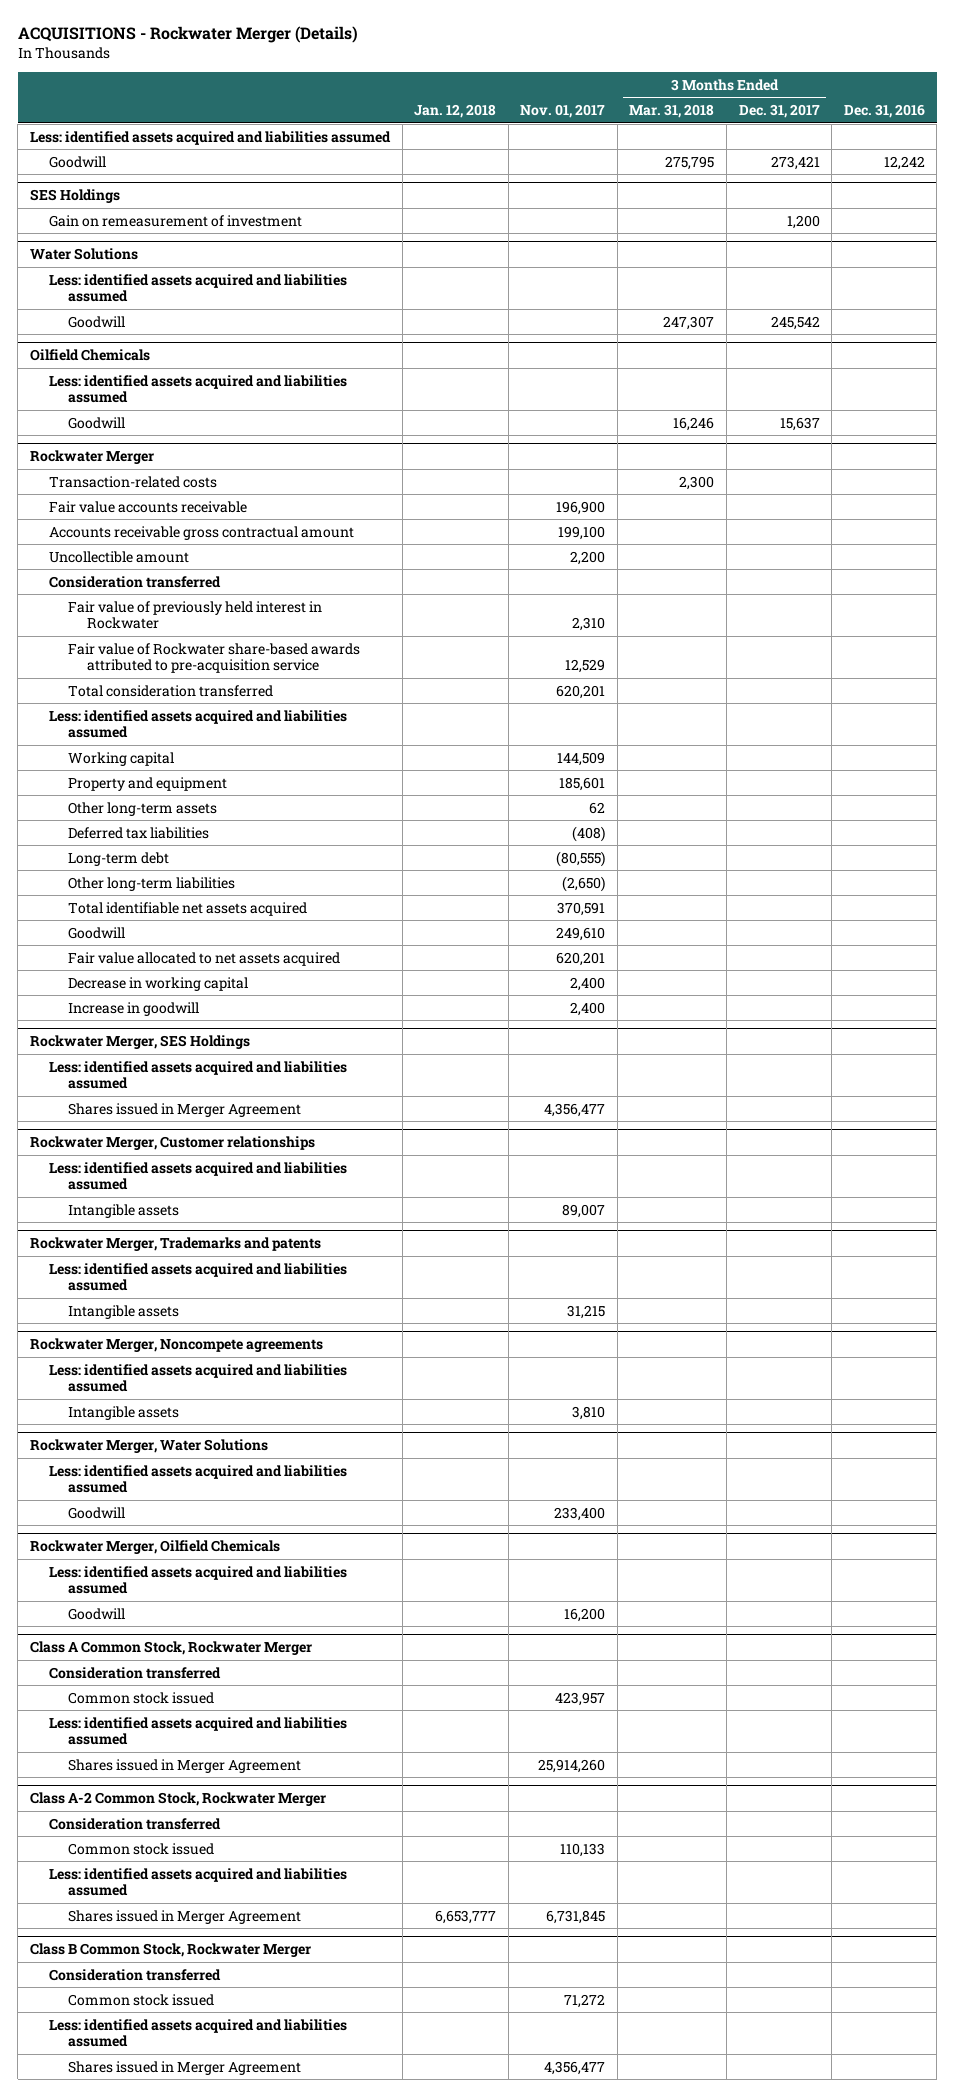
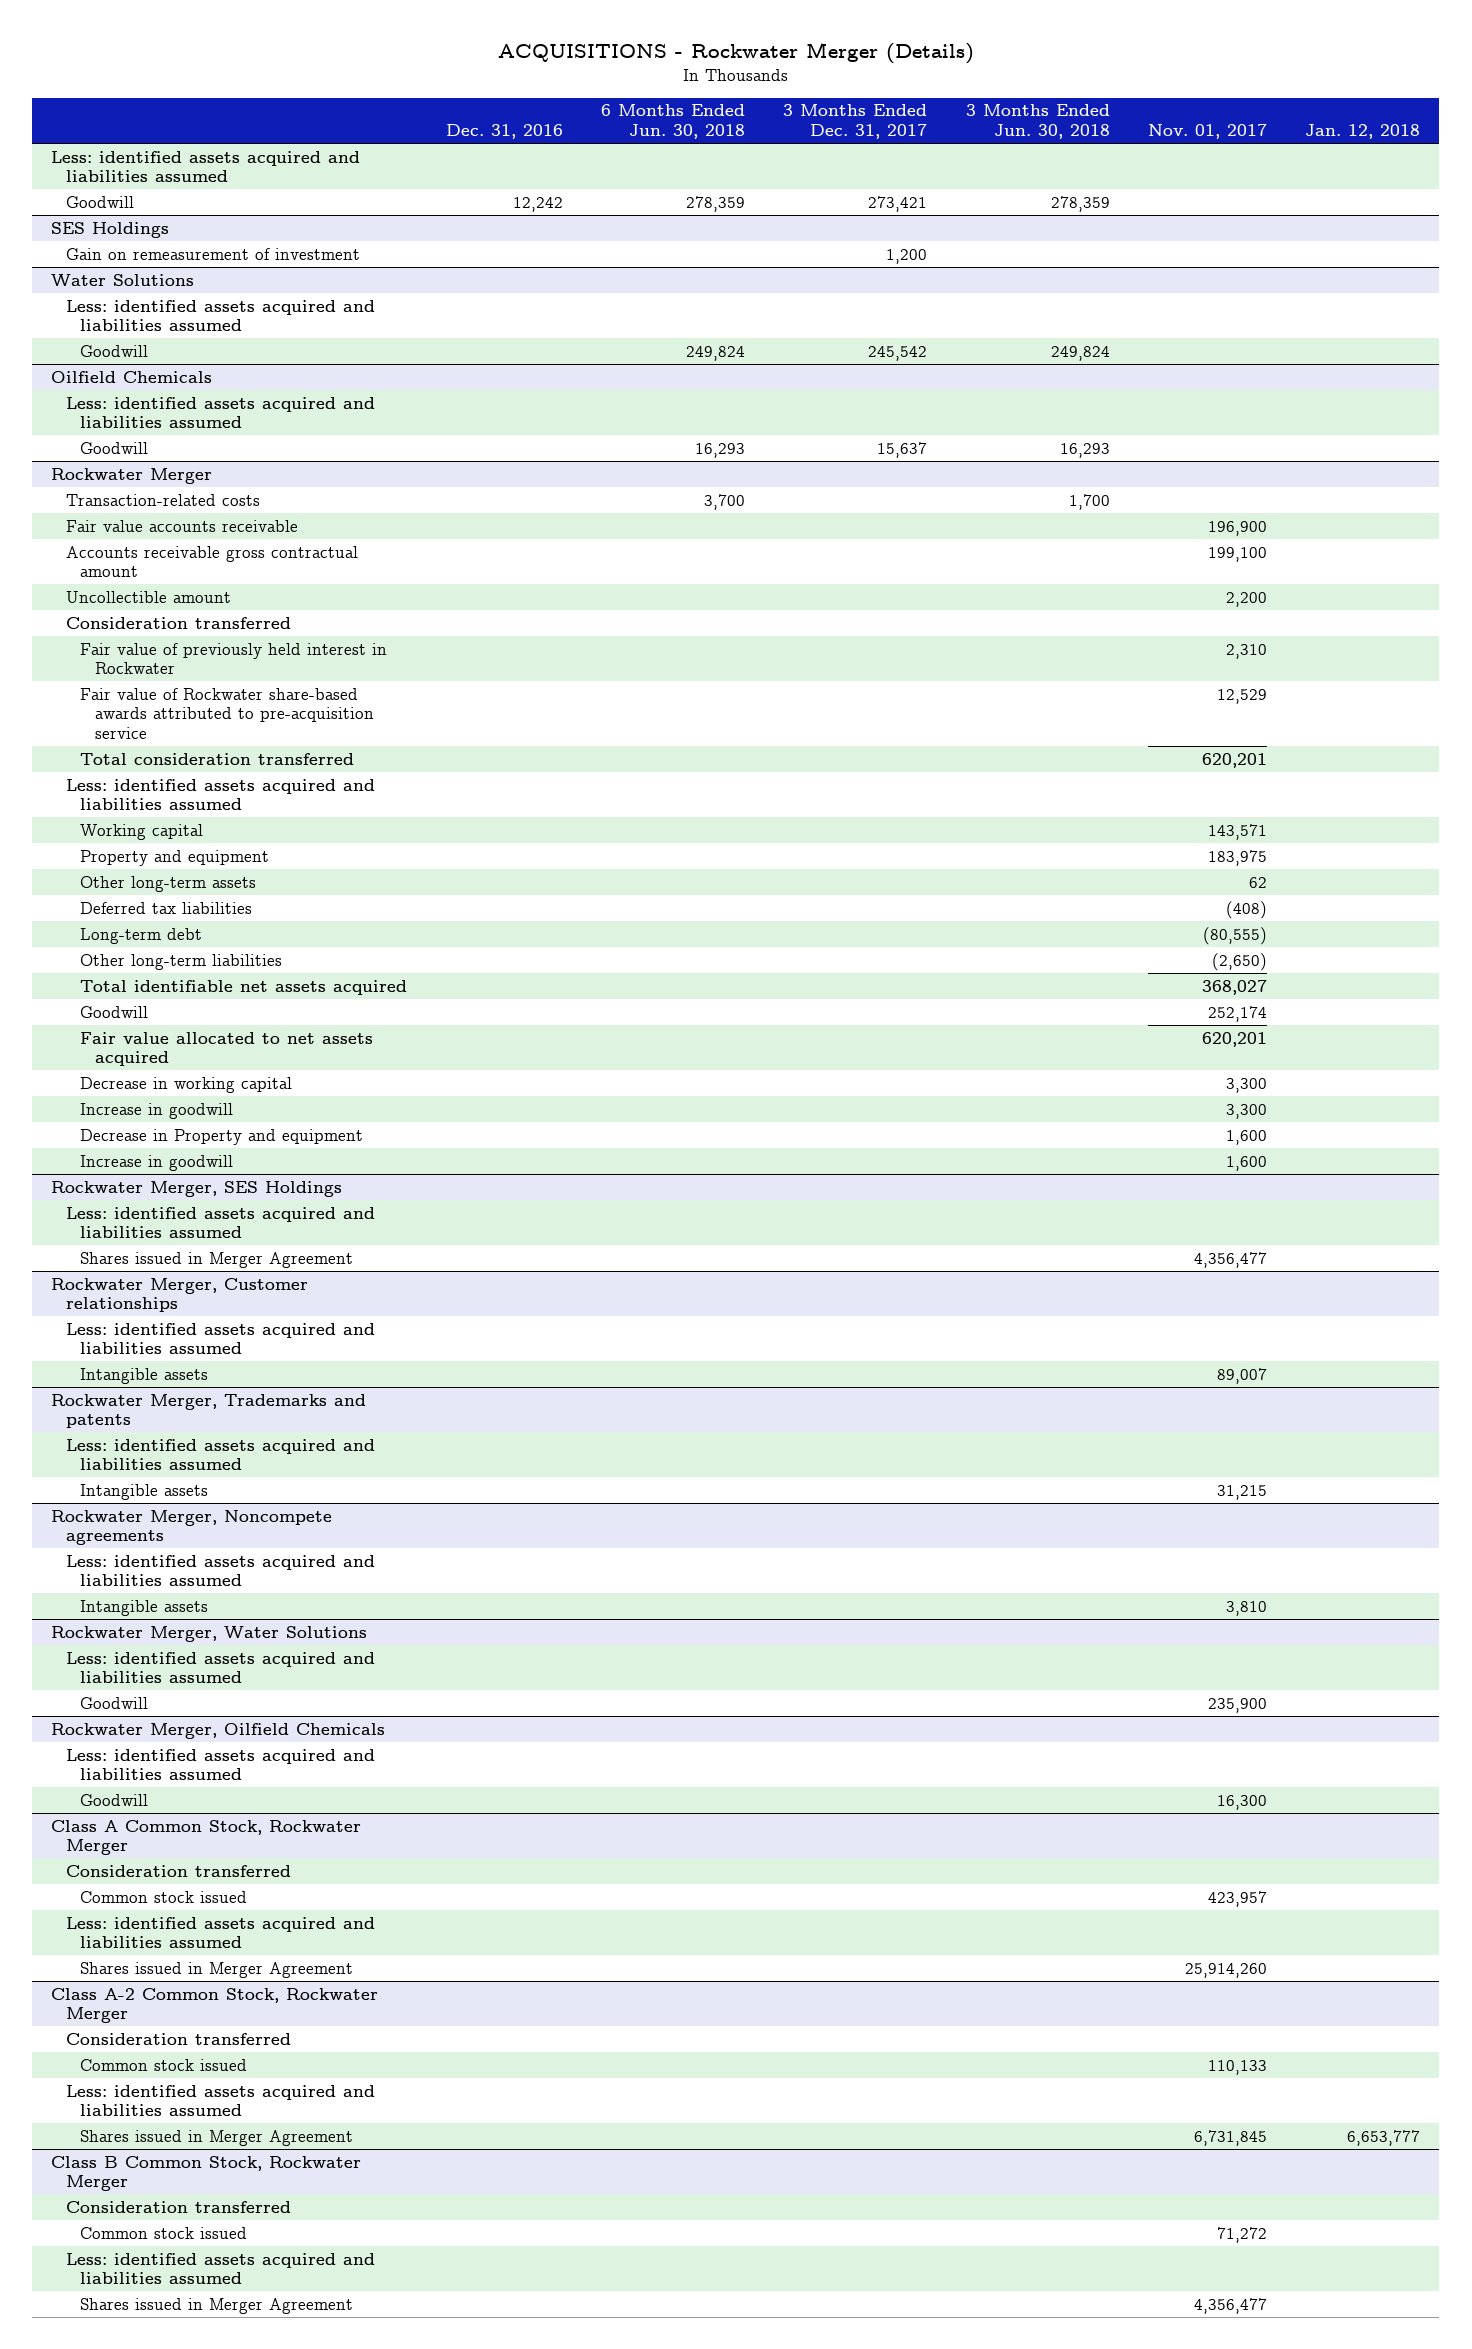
- | Jan. 12, 2018 | Nov. 01, 2017 | 3 Months Ended Mar. 31, 2018 | 3 Months Ended Dec. 31, 2017 | Dec. 31, 2016
+ | Dec. 31, 2016 | 6 Months Ended Jun. 30, 2018 | 3 Months Ended Dec. 31, 2017 | 3 Months Ended Jun. 30, 2018 | Nov. 01, 2017 | Jan. 12, 2018
@ Rockwater Merger
- Working capital | | 144,509 | | |
- Property and equipment | | 185,601 | | |
+ Working capital | | | | | 143,571 |
+ Property and equipment | | | | | 183,975 |
- Total identifiable net assets acquired | | 370,591 | | |
- Goodwill | | 249,610 | | |
+ Total identifiable net assets acquired | | | | | 368,027 |
+ Goodwill | | | | | 252,174 |
- Decrease in working capital | | 2,400 | | |
- Increase in goodwill | | 2,400 | | |
+ Decrease in working capital | | | | | 3,300 |
+ Increase in goodwill | | | | | 3,300 |
+ Decrease in Property and equipment | | | | | 1,600 |
+ Increase in goodwill | | | | | 1,600 |
@ Rockwater Merger, Water Solutions
- Goodwill | | 233,400 | | |
+ Goodwill | | | | | 235,900 |
@ Rockwater Merger, Oilfield Chemicals
- Goodwill | | 16,200 | | |
+ Goodwill | | | | | 16,300 |

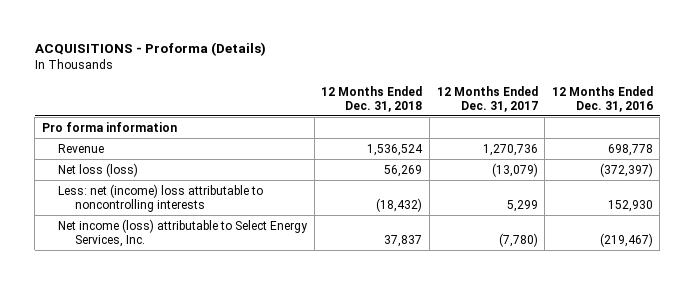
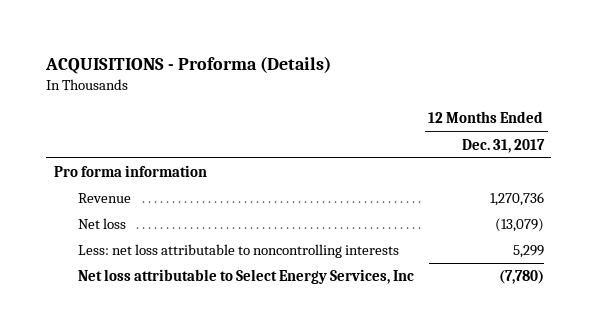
- | 12 Months Ended Dec. 31, 2018 | 12 Months Ended Dec. 31, 2017 | 12 Months Ended Dec. 31, 2016
+ | 12 Months Ended Dec. 31, 2017
- Net loss (loss) | 56,269 | (13,079) | (372,397)
- Less: net (income) loss attributable to noncontrolling interests | (18,432) | 5,299 | 152,930
- Net income (loss) attributable to Select Energy Services, Inc. | 37,837 | (7,780) | (219,467)
+ Net loss | (13,079)
+ Less: net loss attributable to noncontrolling interests | 5,299
+ Net loss attributable to Select Energy Services, Inc | (7,780)

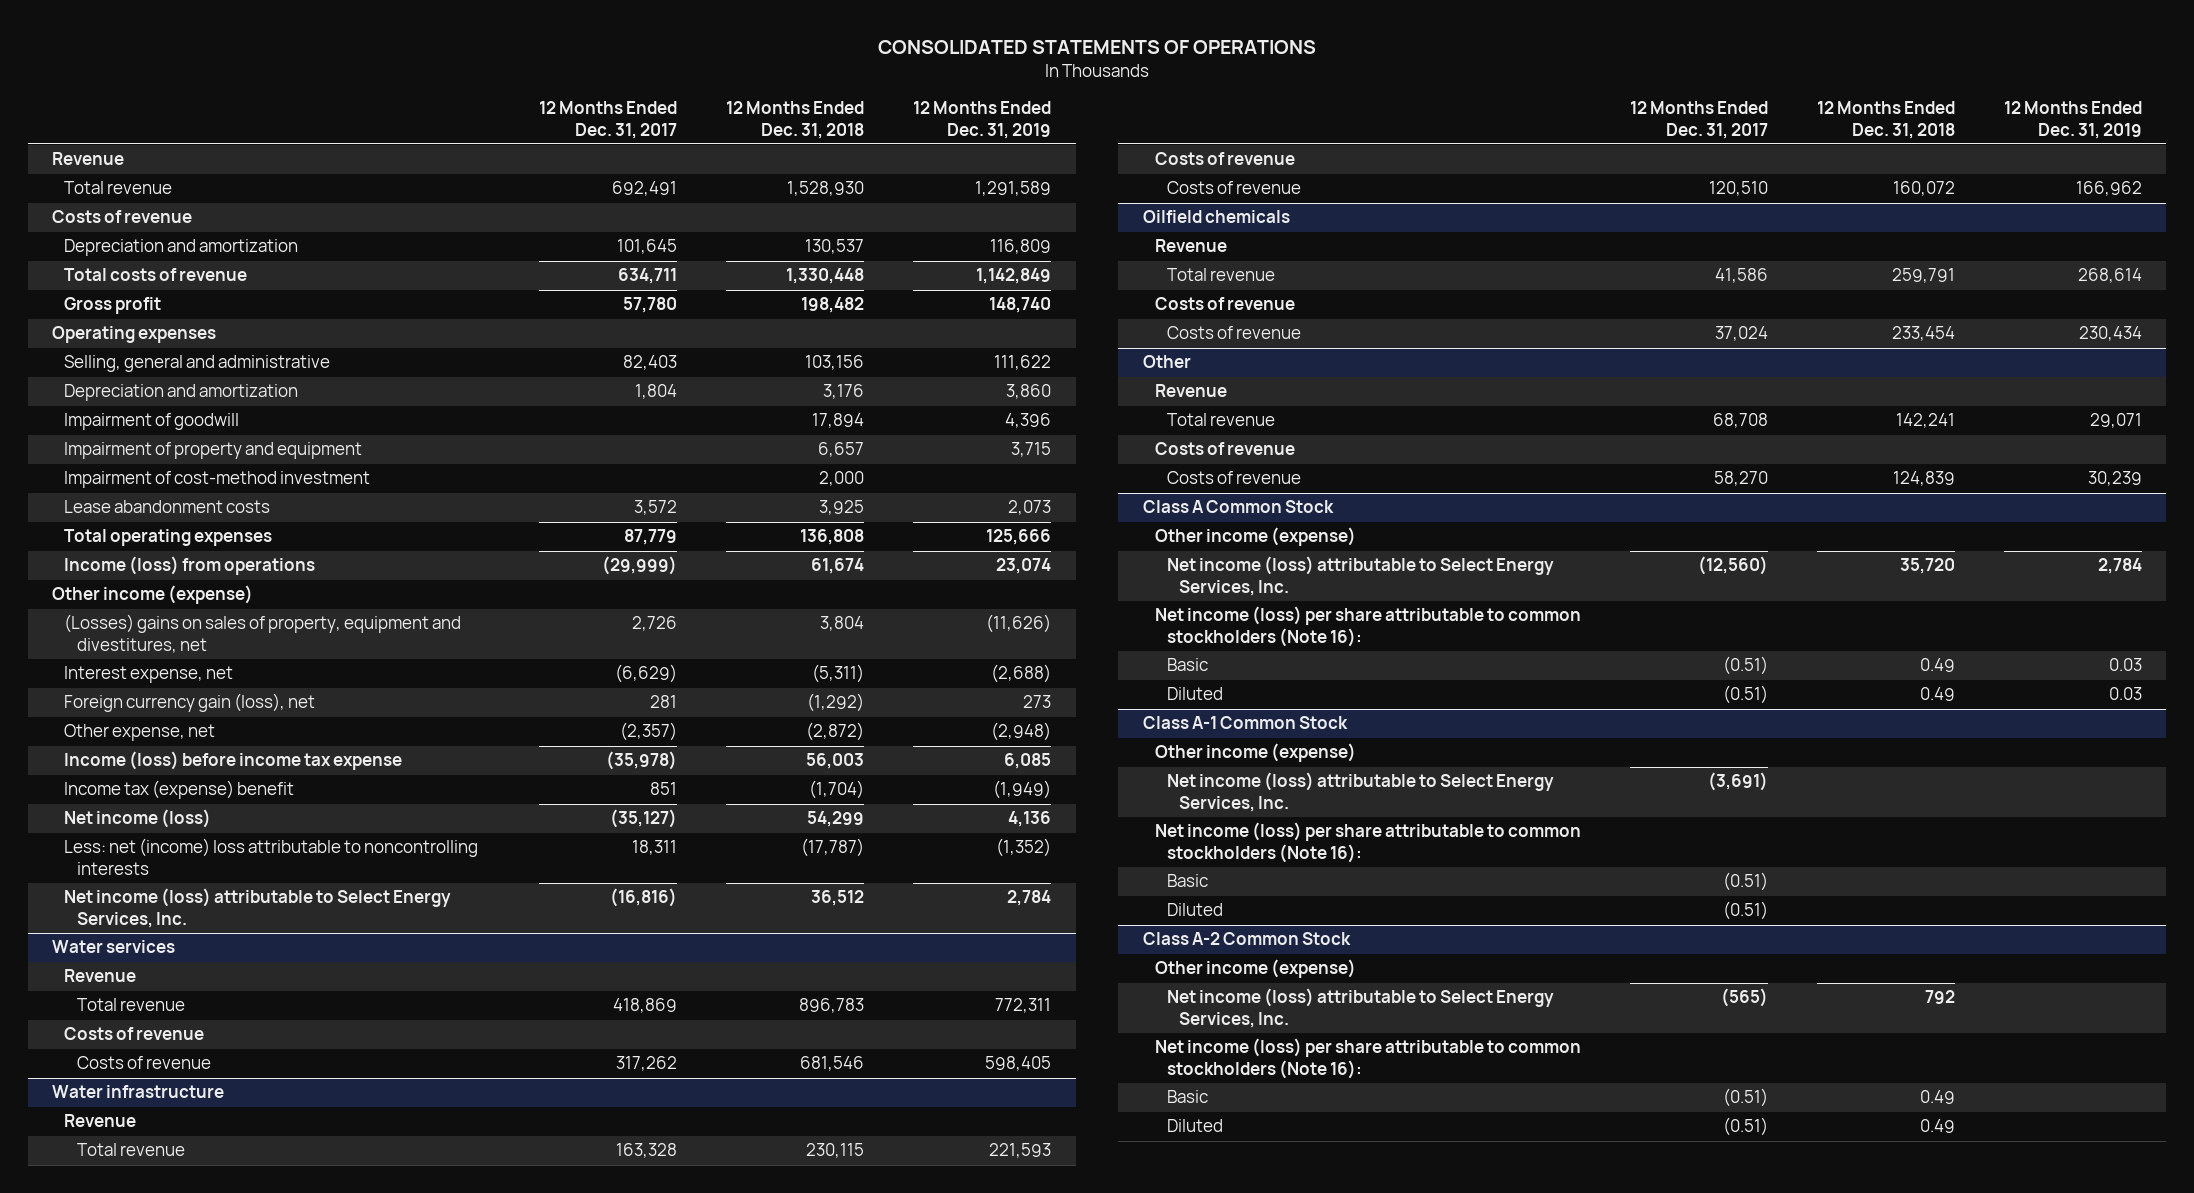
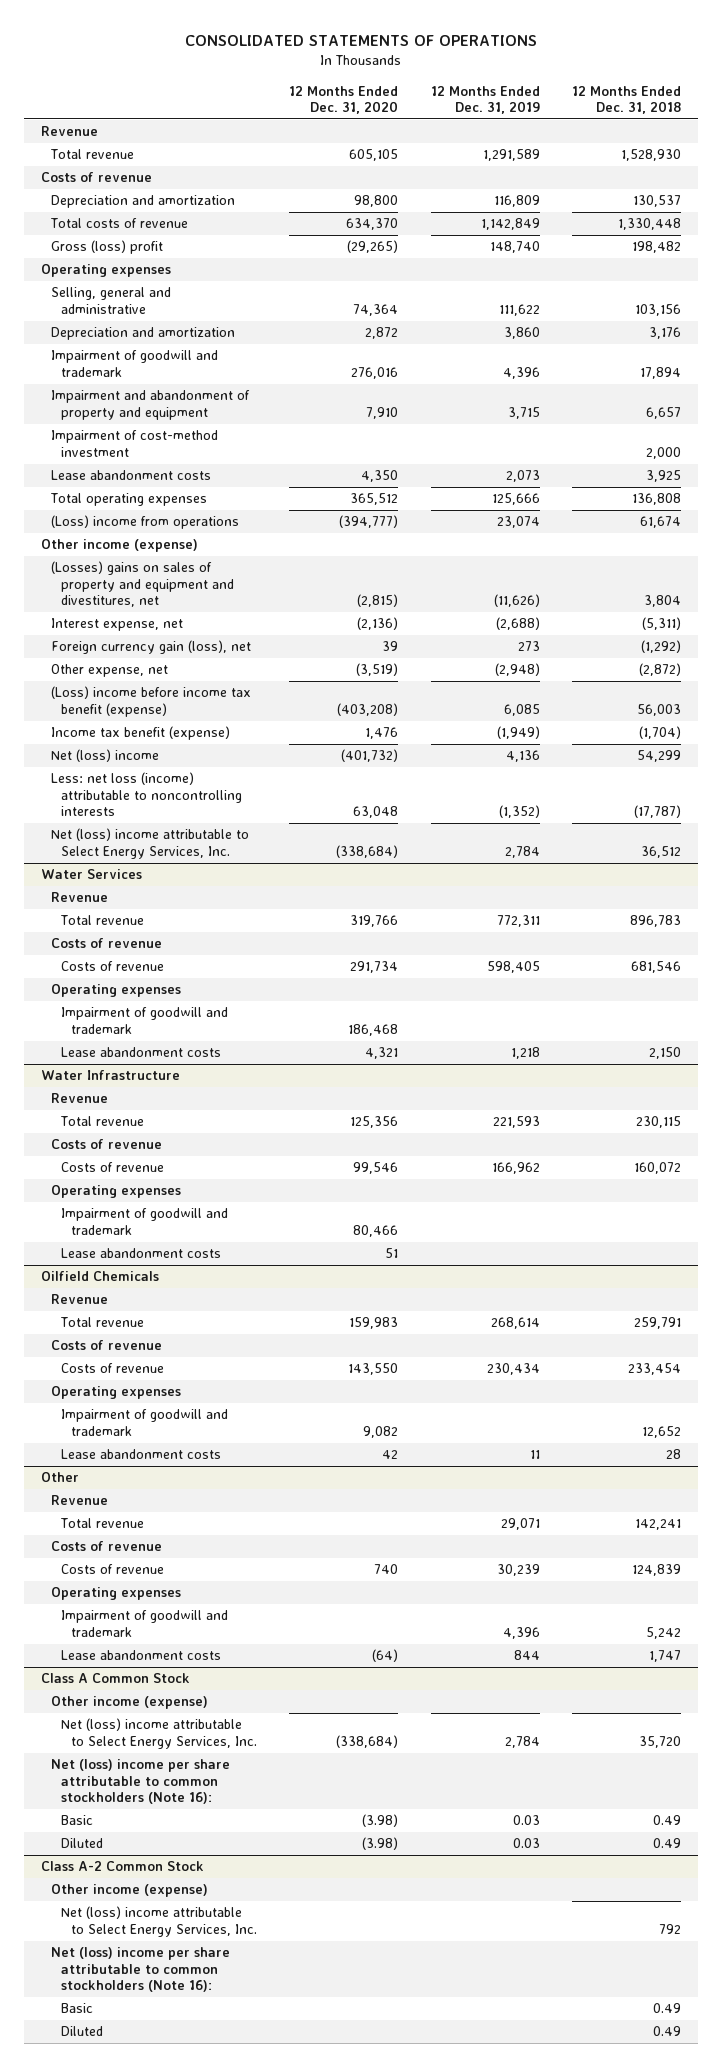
- | 12 Months Ended Dec. 31, 2017 | 12 Months Ended Dec. 31, 2018 | 12 Months Ended Dec. 31, 2019
+ | 12 Months Ended Dec. 31, 2020 | 12 Months Ended Dec. 31, 2019 | 12 Months Ended Dec. 31, 2018
- Gross profit | 57,780 | 198,482 | 148,740
+ Gross (loss) profit | (29,265) | 148,740 | 198,482
- Impairment of goodwill | | 17,894 | 4,396
- Impairment of property and equipment | | 6,657 | 3,715
+ Impairment of goodwill and trademark | 276,016 | 4,396 | 17,894
+ Impairment and abandonment of property and equipment | 7,910 | 3,715 | 6,657
- Income (loss) from operations | (29,999) | 61,674 | 23,074
+ (Loss) income from operations | (394,777) | 23,074 | 61,674
- (Losses) gains on sales of property, equipment and divestitures, net | 2,726 | 3,804 | (11,626)
+ (Losses) gains on sales of property and equipment and divestitures, net | (2,815) | (11,626) | 3,804
- Income (loss) before income tax expense | (35,978) | 56,003 | 6,085
- Income tax (expense) benefit | 851 | (1,704) | (1,949)
- Net income (loss) | (35,127) | 54,299 | 4,136
- Less: net (income) loss attributable to noncontrolling interests | 18,311 | (17,787) | (1,352)
- Net income (loss) attributable to Select Energy Services, Inc. | (16,816) | 36,512 | 2,784
- Water services
+ (Loss) income before income tax benefit (expense) | (403,208) | 6,085 | 56,003
+ Income tax benefit (expense) | 1,476 | (1,949) | (1,704)
+ Net (loss) income | (401,732) | 4,136 | 54,299
+ Less: net loss (income) attributable to noncontrolling interests | 63,048 | (1,352) | (17,787)
+ Net (loss) income attributable to Select Energy Services, Inc. | (338,684) | 2,784 | 36,512
+ Water Services
- Water infrastructure
+ Operating expenses
+ Impairment of goodwill and trademark | 186,468 | |
+ Lease abandonment costs | 4,321 | 1,218 | 2,150
+ Water Infrastructure
- Oilfield chemicals
+ Operating expenses
+ Impairment of goodwill and trademark | 80,466 | |
+ Lease abandonment costs | 51 | |
+ Oilfield Chemicals
+ Operating expenses
+ Impairment of goodwill and trademark | 9,082 | | 12,652
+ Lease abandonment costs | 42 | 11 | 28
@ Other
+ Operating expenses
+ Impairment of goodwill and trademark | | 4,396 | 5,242
+ Lease abandonment costs | (64) | 844 | 1,747
@ Class A Common Stock
- Net income (loss) attributable to Select Energy Services, Inc. | (12,560) | 35,720 | 2,784
- Net income (loss) per share attributable to common stockholders (Note 16):
+ Net (loss) income attributable to Select Energy Services, Inc. | (338,684) | 2,784 | 35,720
+ Net (loss) income per share attributable to common stockholders (Note 16):
- Class A-1 Common Stock
- Other income (expense)
- Net income (loss) attributable to Select Energy Services, Inc. | (3,691) | |
- Net income (loss) per share attributable to common stockholders (Note 16):
- Basic | (0.51) | |
- Diluted | (0.51) | |
@ Class A-2 Common Stock
- Net income (loss) attributable to Select Energy Services, Inc. | (565) | 792 |
- Net income (loss) per share attributable to common stockholders (Note 16):
+ Net (loss) income attributable to Select Energy Services, Inc. | | | 792
+ Net (loss) income per share attributable to common stockholders (Note 16):

